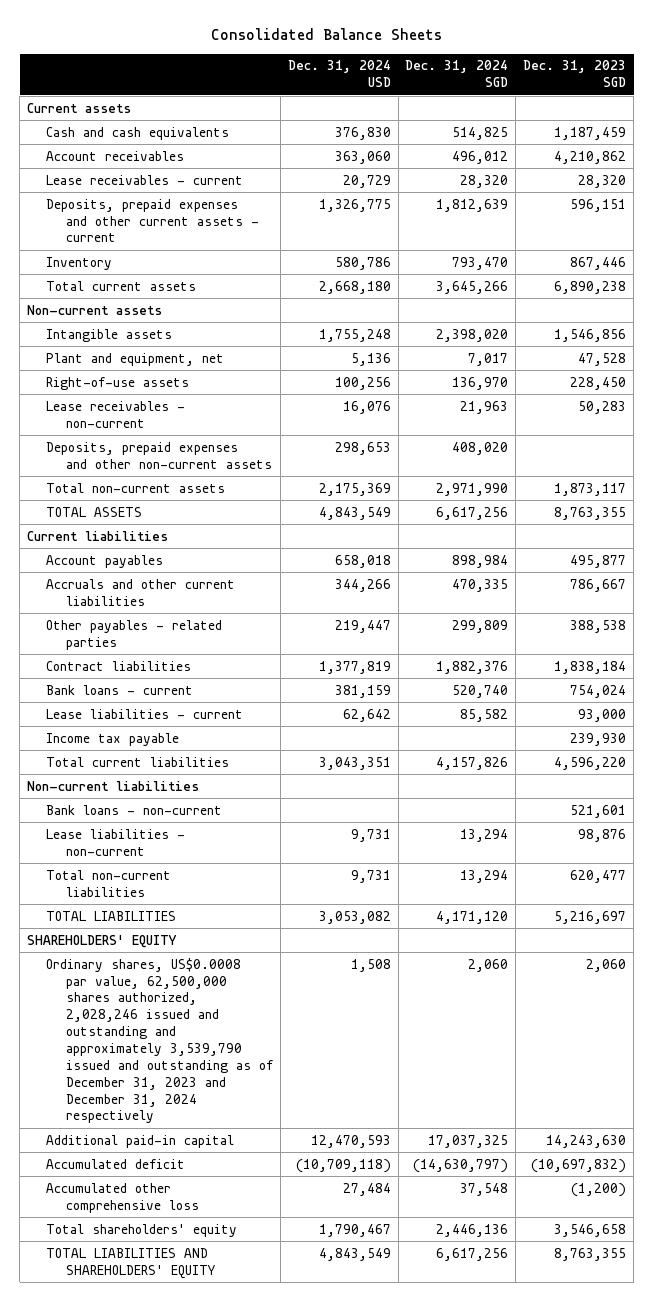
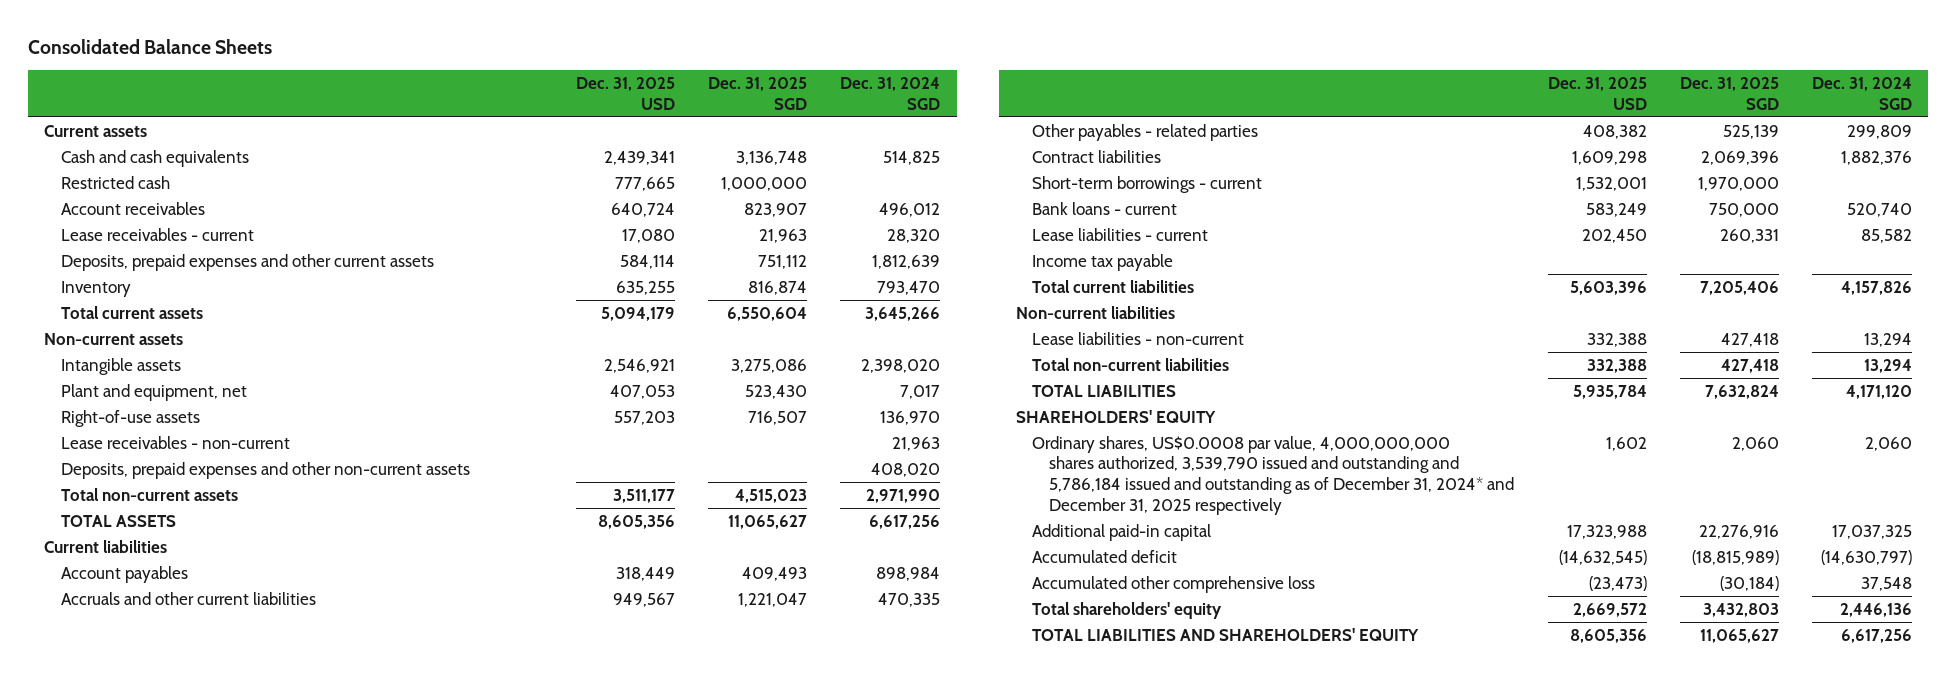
- | Dec. 31, 2024 USD | Dec. 31, 2024 SGD | Dec. 31, 2023 SGD
+ | Dec. 31, 2025 USD | Dec. 31, 2025 SGD | Dec. 31, 2024 SGD
+ Restricted cash | 777,665 | 1,000,000 |
- Deposits, prepaid expenses and other current assets - current | 1,326,775 | 1,812,639 | 596,151
+ Deposits, prepaid expenses and other current assets | 584,114 | 751,112 | 1,812,639
+ Short-term borrowings - current | 1,532,001 | 1,970,000 |
- Bank loans - non-current | | | 521,601
- Ordinary shares, US$0.0008 par value, 62,500,000 shares authorized, 2,028,246 issued and outstanding and approximately 3,539,790 issued and outstanding as of December 31, 2023 and December 31, 2024 respectively | 1,508 | 2,060 | 2,060
+ Ordinary shares, US$0.0008 par value, 4,000,000,000 shares authorized, 3,539,790 issued and outstanding and 5,786,184 issued and outstanding as of December 31, 2024* and December 31, 2025 respectively | 1,602 | 2,060 | 2,060

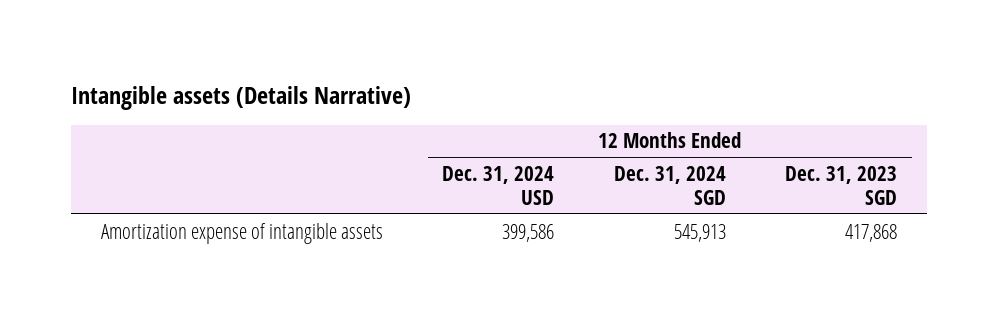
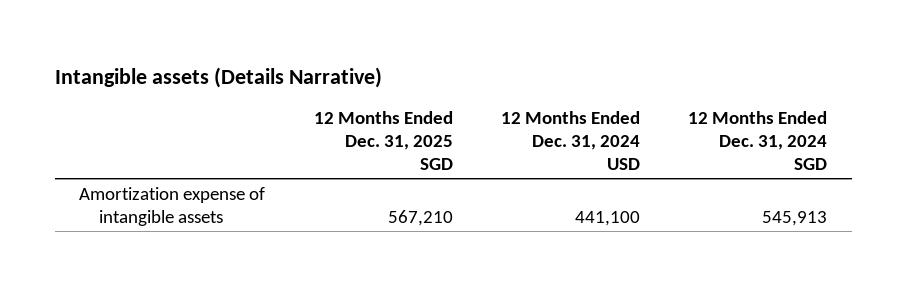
- | 12 Months Ended Dec. 31, 2024 USD | 12 Months Ended Dec. 31, 2024 SGD | 12 Months Ended Dec. 31, 2023 SGD
+ | 12 Months Ended Dec. 31, 2025 SGD | 12 Months Ended Dec. 31, 2024 USD | 12 Months Ended Dec. 31, 2024 SGD
- Amortization expense of intangible assets | 399,586 | 545,913 | 417,868
+ Amortization expense of intangible assets | 567,210 | 441,100 | 545,913

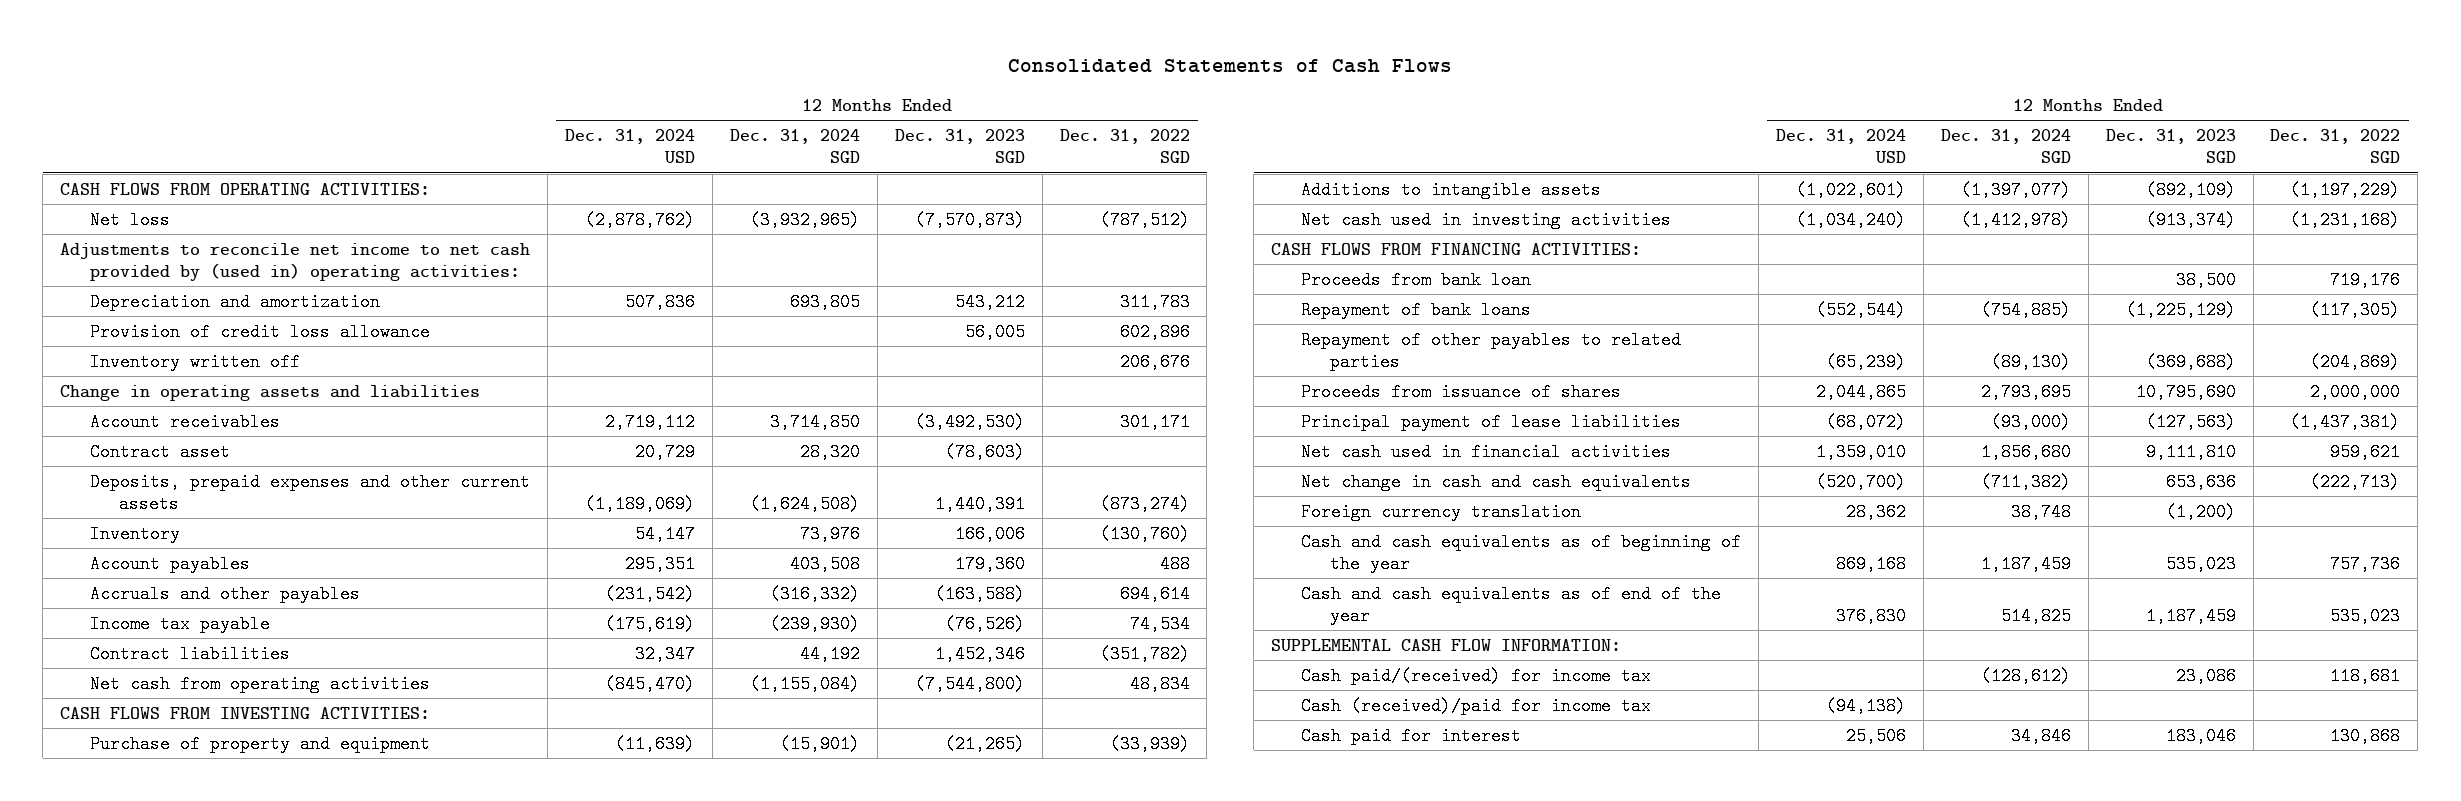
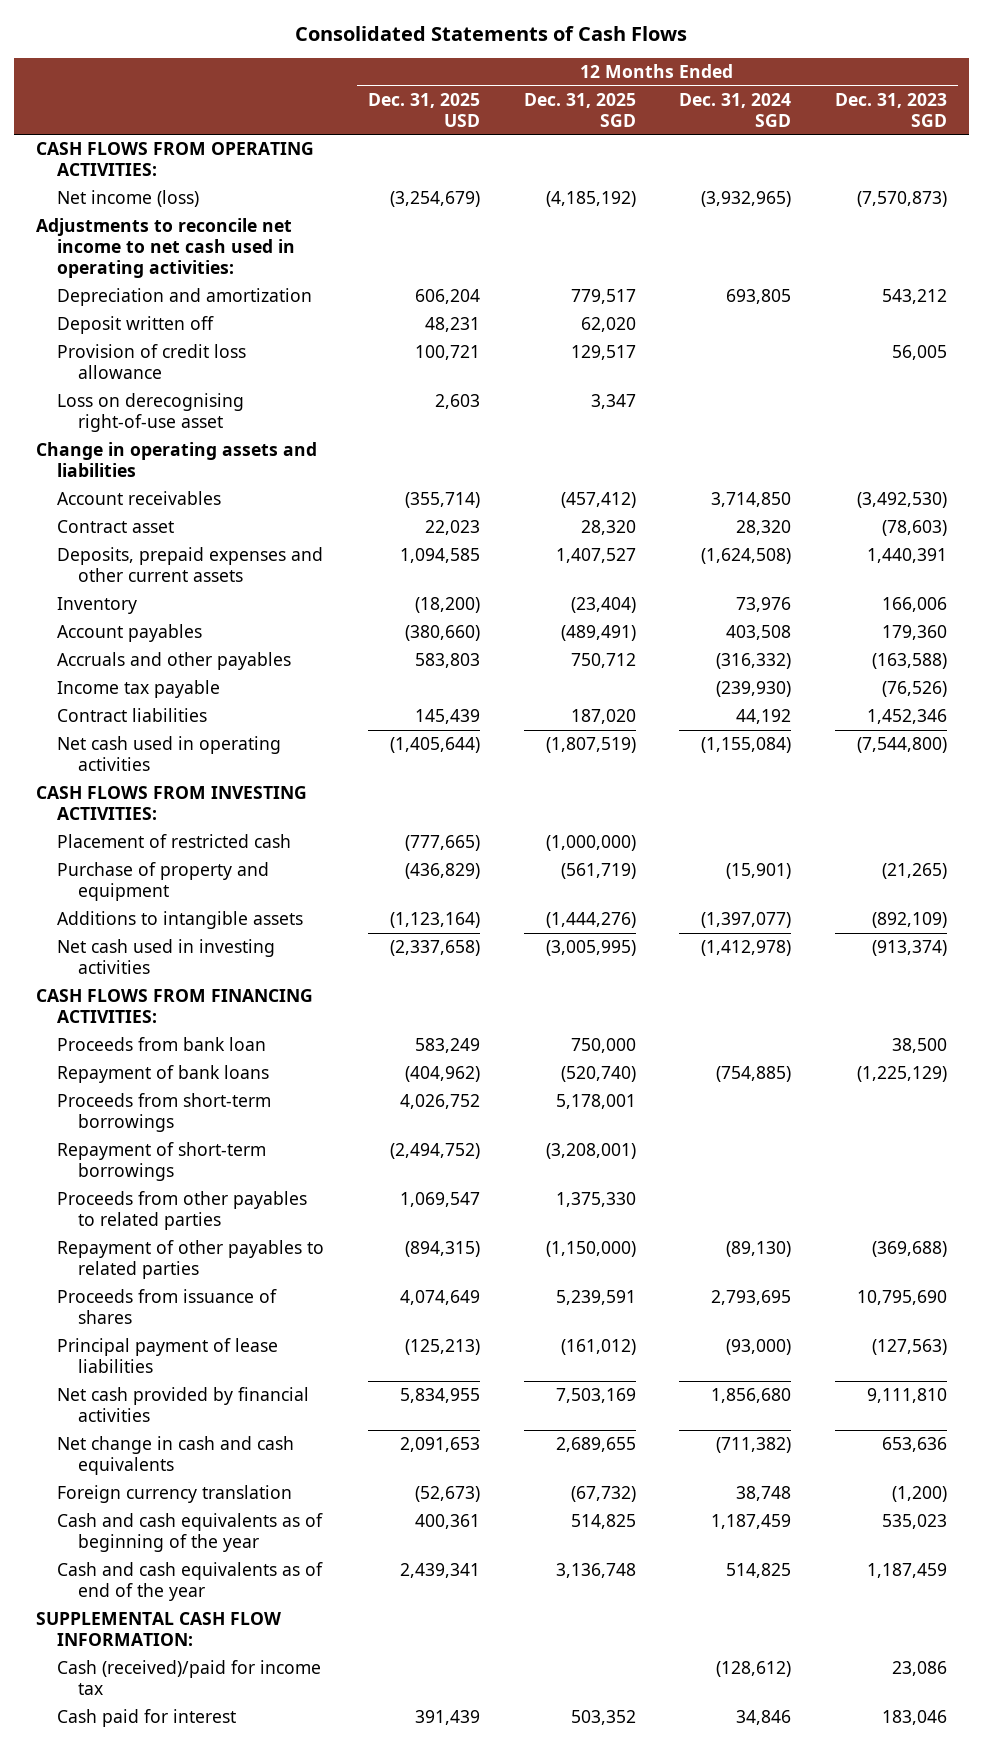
- | 12 Months Ended Dec. 31, 2024 USD | 12 Months Ended Dec. 31, 2024 SGD | 12 Months Ended Dec. 31, 2023 SGD | 12 Months Ended Dec. 31, 2022 SGD
+ | 12 Months Ended Dec. 31, 2025 USD | 12 Months Ended Dec. 31, 2025 SGD | 12 Months Ended Dec. 31, 2024 SGD | 12 Months Ended Dec. 31, 2023 SGD
- Net loss | (2,878,762) | (3,932,965) | (7,570,873) | (787,512)
- Adjustments to reconcile net income to net cash provided by (used in) operating activities:
+ Net income (loss) | (3,254,679) | (4,185,192) | (3,932,965) | (7,570,873)
+ Adjustments to reconcile net income to net cash used in operating activities:
+ Deposit written off | 48,231 | 62,020 | |
- Inventory written off | | | | 206,676
+ Loss on derecognising right-of-use asset | 2,603 | 3,347 | |
- Net cash from operating activities | (845,470) | (1,155,084) | (7,544,800) | 48,834
+ Net cash used in operating activities | (1,405,644) | (1,807,519) | (1,155,084) | (7,544,800)
+ Placement of restricted cash | (777,665) | (1,000,000) | |
+ Proceeds from short-term borrowings | 4,026,752 | 5,178,001 | |
+ Repayment of short-term borrowings | (2,494,752) | (3,208,001) | |
+ Proceeds from other payables to related parties | 1,069,547 | 1,375,330 | |
- Net cash used in financial activities | 1,359,010 | 1,856,680 | 9,111,810 | 959,621
+ Net cash provided by financial activities | 5,834,955 | 7,503,169 | 1,856,680 | 9,111,810
- Cash paid/(received) for income tax | | (128,612) | 23,086 | 118,681
- Cash (received)/paid for income tax | (94,138) | | |
+ Cash (received)/paid for income tax | | | (128,612) | 23,086

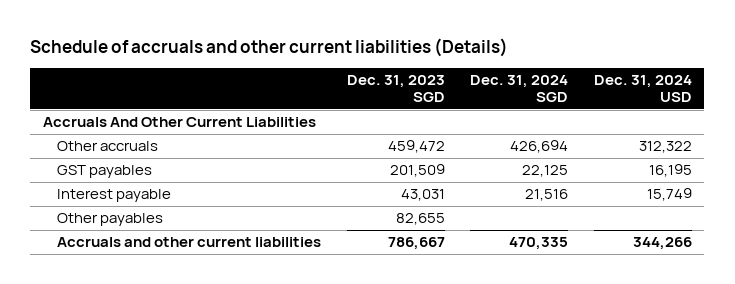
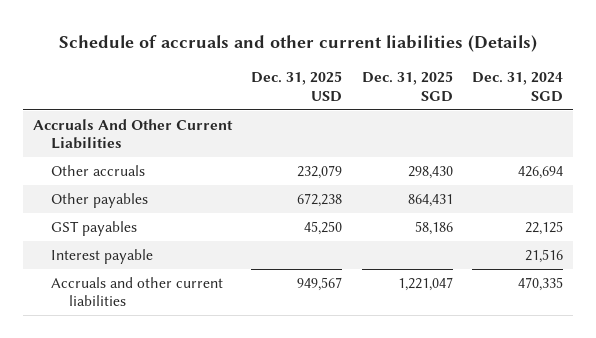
- | Dec. 31, 2023 SGD | Dec. 31, 2024 SGD | Dec. 31, 2024 USD
+ | Dec. 31, 2025 USD | Dec. 31, 2025 SGD | Dec. 31, 2024 SGD
moved up: Other payables | 672,238 | 864,431 |

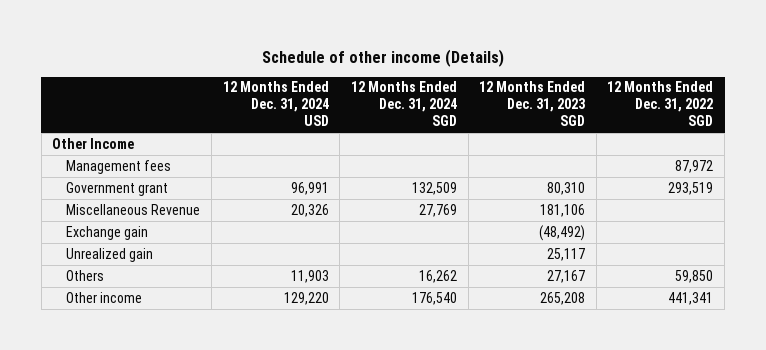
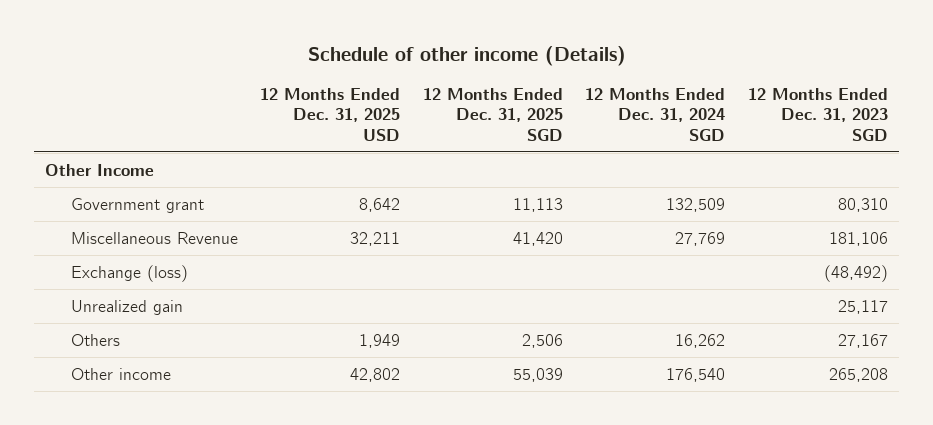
- | 12 Months Ended Dec. 31, 2024 USD | 12 Months Ended Dec. 31, 2024 SGD | 12 Months Ended Dec. 31, 2023 SGD | 12 Months Ended Dec. 31, 2022 SGD
+ | 12 Months Ended Dec. 31, 2025 USD | 12 Months Ended Dec. 31, 2025 SGD | 12 Months Ended Dec. 31, 2024 SGD | 12 Months Ended Dec. 31, 2023 SGD
- Management fees | | | | 87,972
- Exchange gain | | | (48,492) |
+ Exchange (loss) | | | | (48,492)

